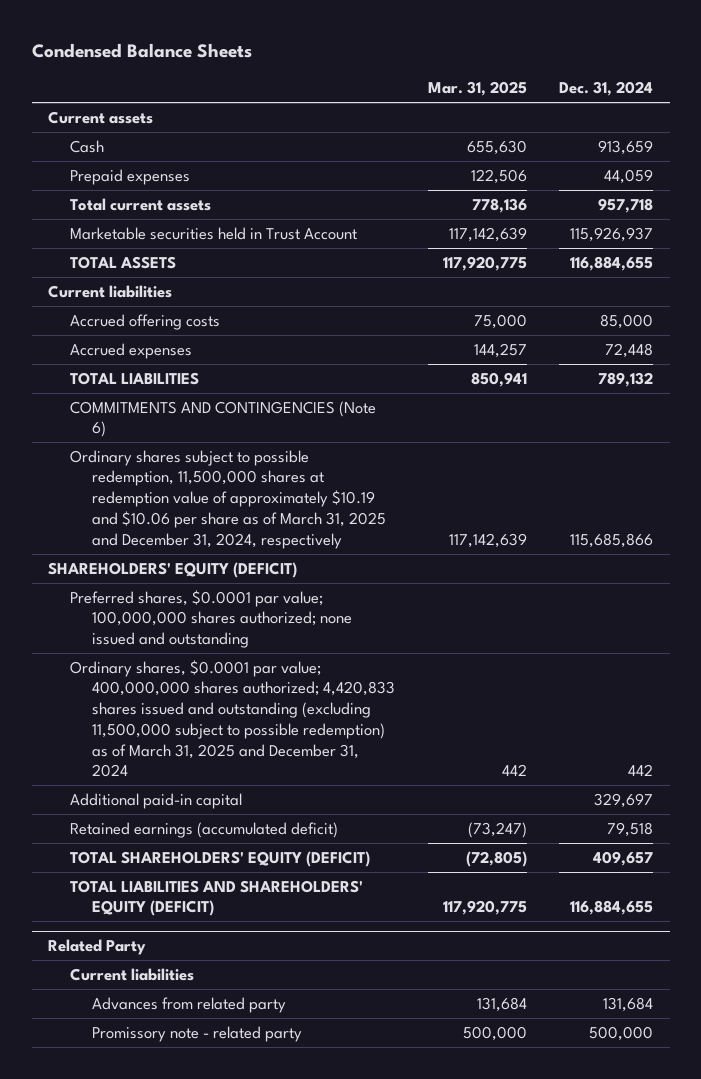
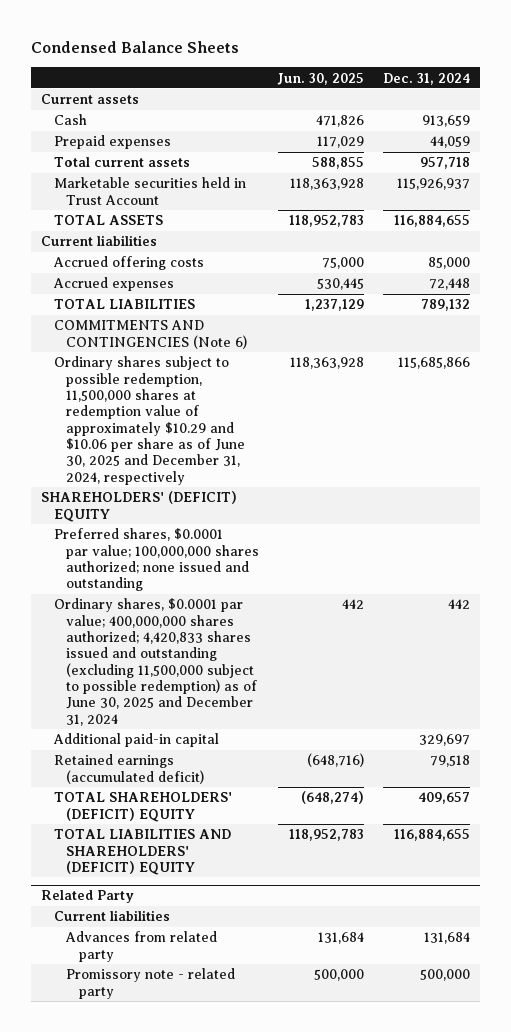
- | Mar. 31, 2025 | Dec. 31, 2024
+ | Jun. 30, 2025 | Dec. 31, 2024
- Ordinary shares subject to possible redemption, 11,500,000 shares at redemption value of approximately $10.19 and $10.06 per share as of March 31, 2025 and December 31, 2024, respectively | 117,142,639 | 115,685,866
- SHAREHOLDERS' EQUITY (DEFICIT)
+ Ordinary shares subject to possible redemption, 11,500,000 shares at redemption value of approximately $10.29 and $10.06 per share as of June 30, 2025 and December 31, 2024, respectively | 118,363,928 | 115,685,866
+ SHAREHOLDERS' (DEFICIT) EQUITY
- Ordinary shares, $0.0001 par value; 400,000,000 shares authorized; 4,420,833 shares issued and outstanding (excluding 11,500,000 subject to possible redemption) as of March 31, 2025 and December 31, 2024 | 442 | 442
+ Ordinary shares, $0.0001 par value; 400,000,000 shares authorized; 4,420,833 shares issued and outstanding (excluding 11,500,000 subject to possible redemption) as of June 30, 2025 and December 31, 2024 | 442 | 442
- TOTAL SHAREHOLDERS' EQUITY (DEFICIT) | (72,805) | 409,657
- TOTAL LIABILITIES AND SHAREHOLDERS' EQUITY (DEFICIT) | 117,920,775 | 116,884,655
+ TOTAL SHAREHOLDERS' (DEFICIT) EQUITY | (648,274) | 409,657
+ TOTAL LIABILITIES AND SHAREHOLDERS' (DEFICIT) EQUITY | 118,952,783 | 116,884,655

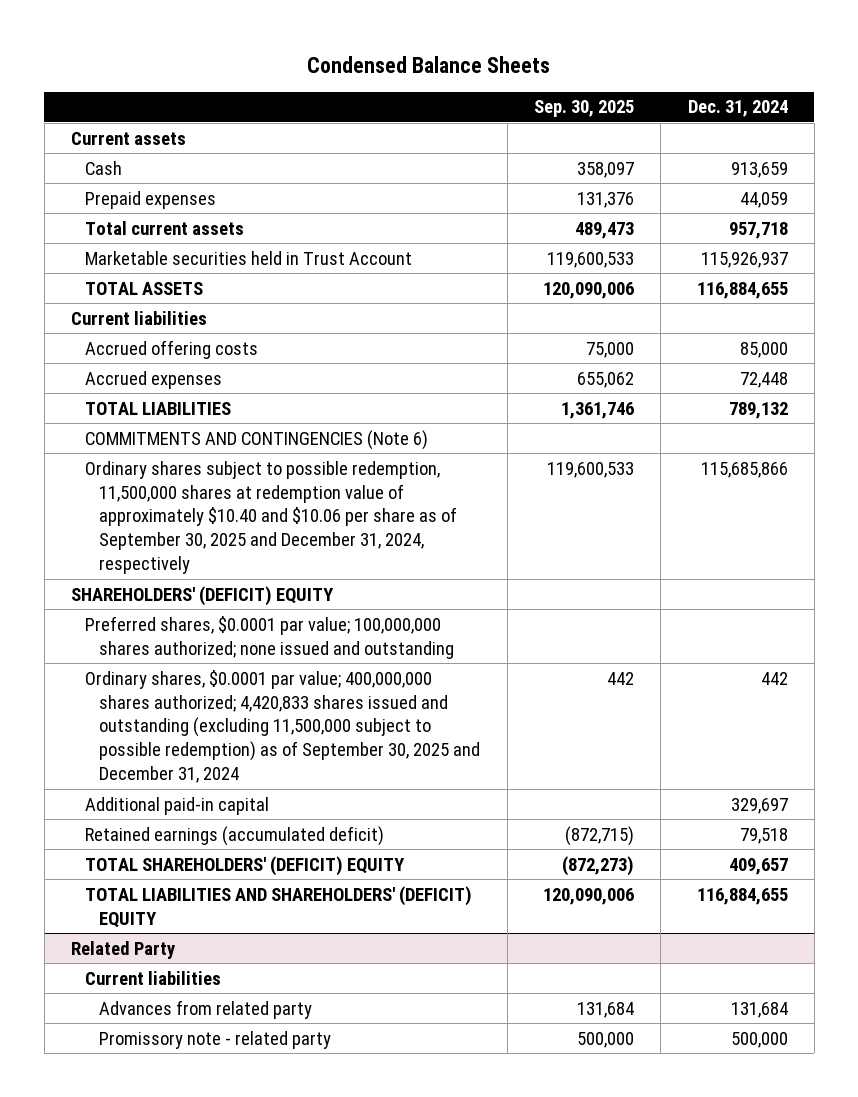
- | Jun. 30, 2025 | Dec. 31, 2024
+ | Sep. 30, 2025 | Dec. 31, 2024
- Ordinary shares subject to possible redemption, 11,500,000 shares at redemption value of approximately $10.29 and $10.06 per share as of June 30, 2025 and December 31, 2024, respectively | 118,363,928 | 115,685,866
+ Ordinary shares subject to possible redemption, 11,500,000 shares at redemption value of approximately $10.40 and $10.06 per share as of September 30, 2025 and December 31, 2024, respectively | 119,600,533 | 115,685,866
- Ordinary shares, $0.0001 par value; 400,000,000 shares authorized; 4,420,833 shares issued and outstanding (excluding 11,500,000 subject to possible redemption) as of June 30, 2025 and December 31, 2024 | 442 | 442
+ Ordinary shares, $0.0001 par value; 400,000,000 shares authorized; 4,420,833 shares issued and outstanding (excluding 11,500,000 subject to possible redemption) as of September 30, 2025 and December 31, 2024 | 442 | 442

